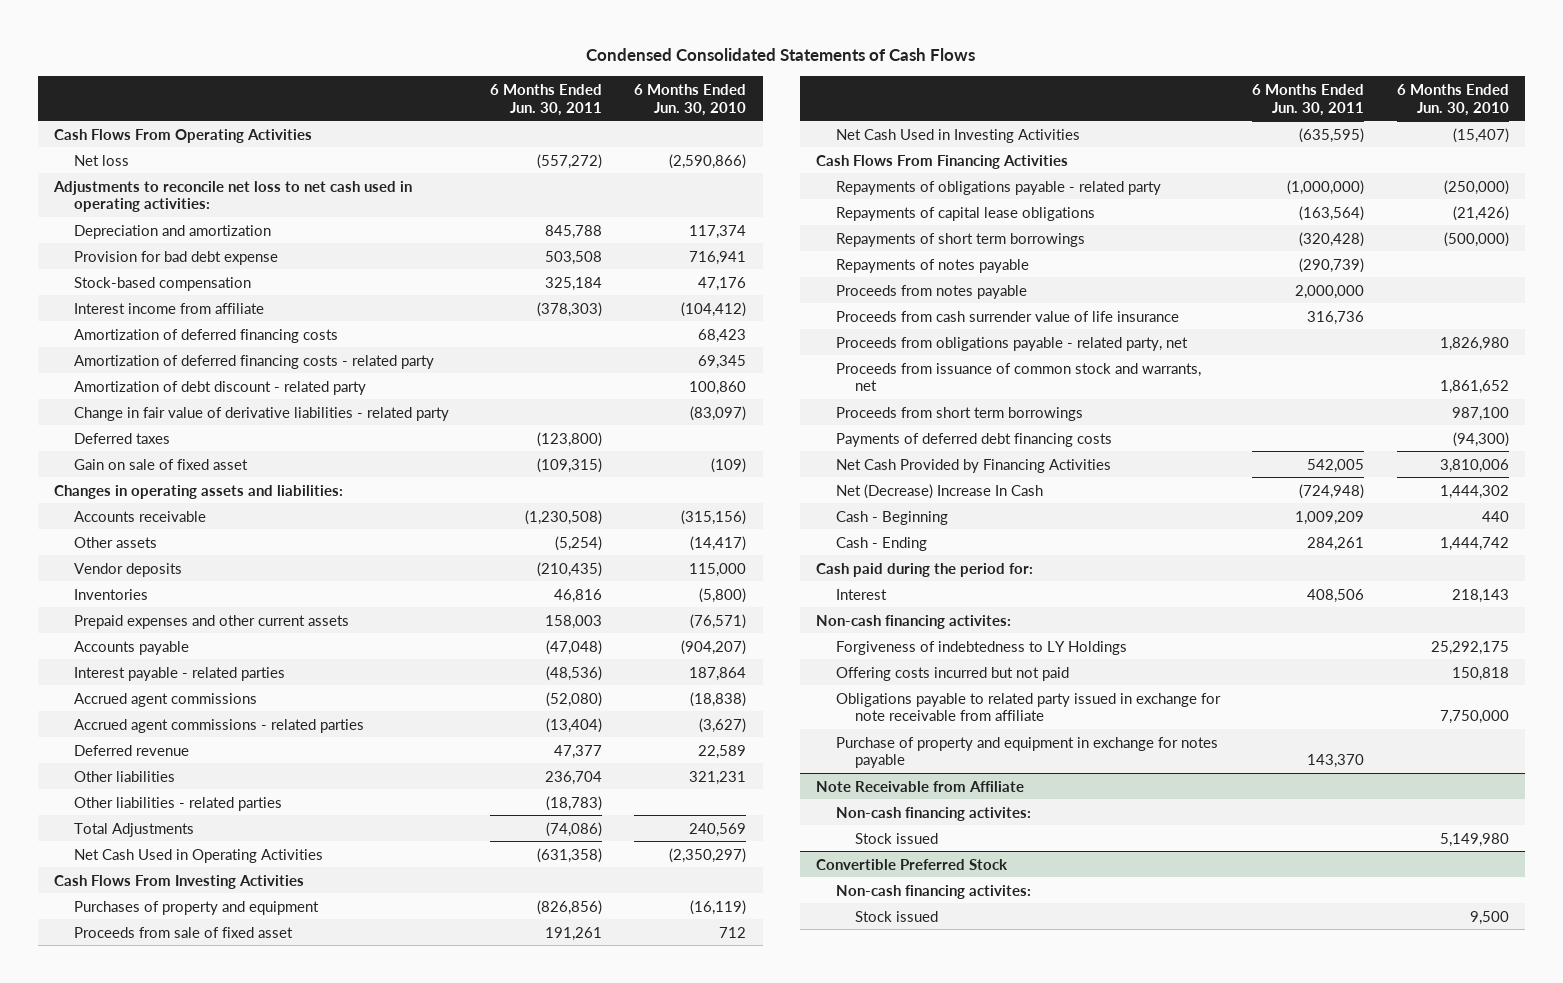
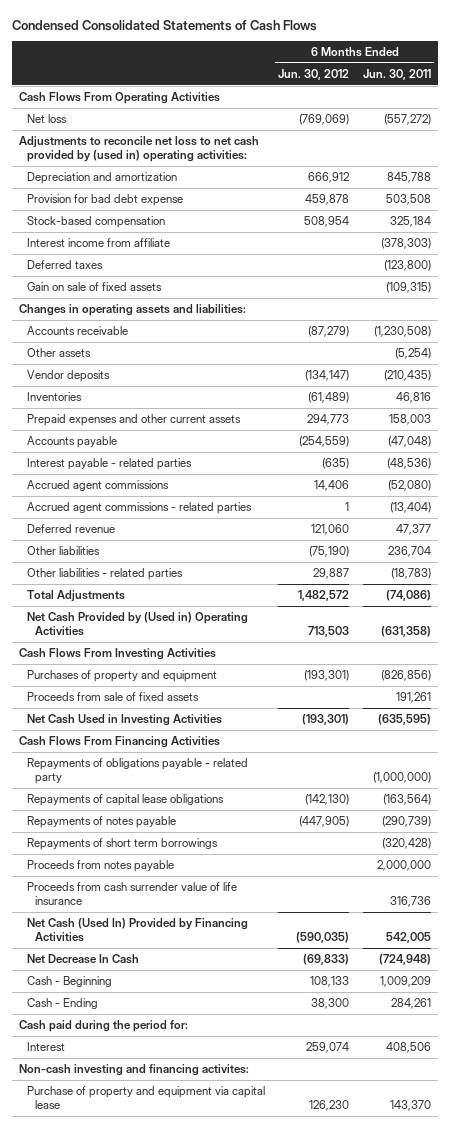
- | 6 Months Ended Jun. 30, 2011 | 6 Months Ended Jun. 30, 2010
+ | 6 Months Ended Jun. 30, 2012 | 6 Months Ended Jun. 30, 2011
- Adjustments to reconcile net loss to net cash used in operating activities:
+ Adjustments to reconcile net loss to net cash provided by (used in) operating activities:
- Amortization of deferred financing costs | | 68,423
- Amortization of deferred financing costs - related party | | 69,345
- Amortization of debt discount - related party | | 100,860
- Change in fair value of derivative liabilities - related party | | (83,097)
- Gain on sale of fixed asset | (109,315) | (109)
+ Gain on sale of fixed assets | | (109,315)
- Net Cash Used in Operating Activities | (631,358) | (2,350,297)
+ Net Cash Provided by (Used in) Operating Activities | 713,503 | (631,358)
- Proceeds from sale of fixed asset | 191,261 | 712
+ Proceeds from sale of fixed assets | | 191,261
moved down: Repayments of short term borrowings | | (320,428)
- Proceeds from obligations payable - related party, net | | 1,826,980
- Proceeds from issuance of common stock and warrants, net | | 1,861,652
- Proceeds from short term borrowings | | 987,100
- Payments of deferred debt financing costs | | (94,300)
- Net Cash Provided by Financing Activities | 542,005 | 3,810,006
- Net (Decrease) Increase In Cash | (724,948) | 1,444,302
+ Net Cash (Used In) Provided by Financing Activities | (590,035) | 542,005
+ Net Decrease In Cash | (69,833) | (724,948)
- Non-cash financing activites:
- Forgiveness of indebtedness to LY Holdings | | 25,292,175
- Offering costs incurred but not paid | | 150,818
- Obligations payable to related party issued in exchange for note receivable from affiliate | | 7,750,000
- Purchase of property and equipment in exchange for notes payable | 143,370 |
- Note Receivable from Affiliate
- Non-cash financing activites:
- Stock issued | | 5,149,980
- Convertible Preferred Stock
- Non-cash financing activites:
- Stock issued | | 9,500
+ Non-cash investing and financing activites:
+ Purchase of property and equipment via capital lease | 126,230 | 143,370

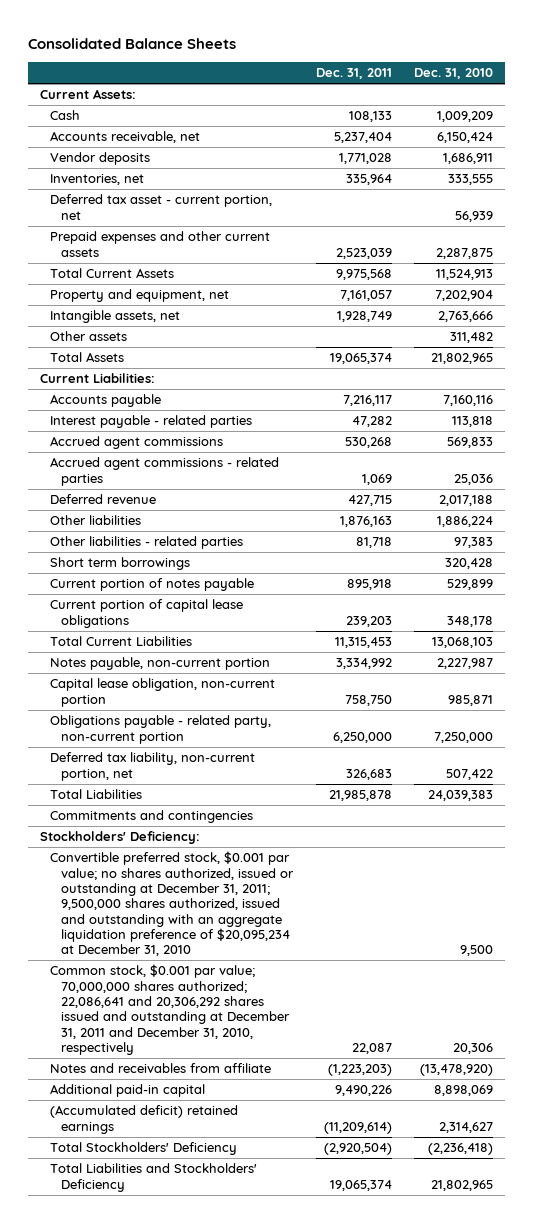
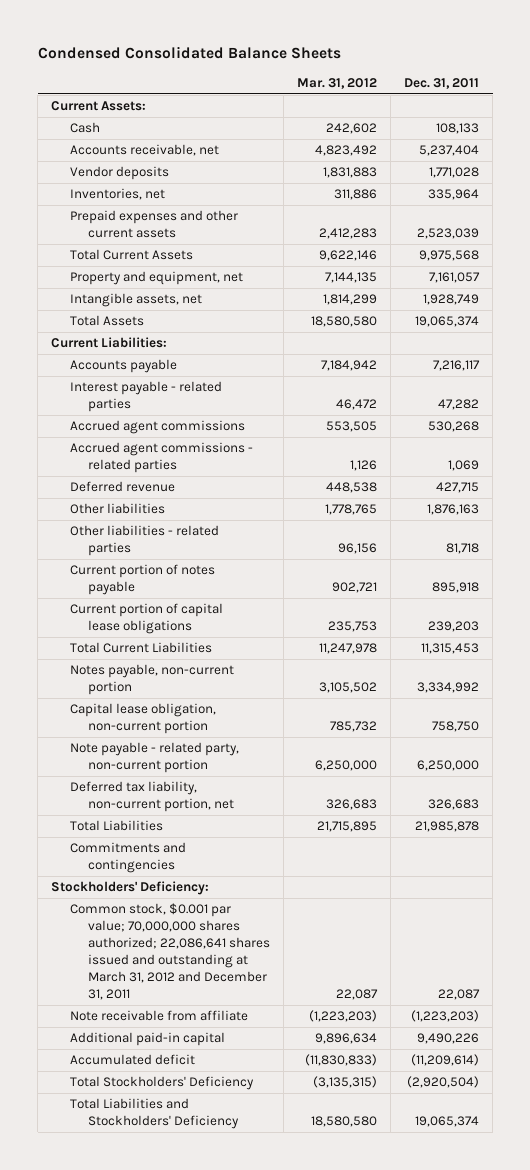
- Consolidated Balance Sheets
+ Condensed Consolidated Balance Sheets
- | Dec. 31, 2011 | Dec. 31, 2010
+ | Mar. 31, 2012 | Dec. 31, 2011
- Deferred tax asset - current portion, net | | 56,939
- Other assets | | 311,482
- Short term borrowings | | 320,428
- Obligations payable - related party, non-current portion | 6,250,000 | 7,250,000
+ Note payable - related party, non-current portion | 6,250,000 | 6,250,000
- Convertible preferred stock, $0.001 par value; no shares authorized, issued or outstanding at December 31, 2011; 9,500,000 shares authorized, issued and outstanding with an aggregate liquidation preference of $20,095,234 at December 31, 2010 | | 9,500
- Common stock, $0.001 par value; 70,000,000 shares authorized; 22,086,641 and 20,306,292 shares issued and outstanding at December 31, 2011 and December 31, 2010, respectively | 22,087 | 20,306
- Notes and receivables from affiliate | (1,223,203) | (13,478,920)
+ Common stock, $0.001 par value; 70,000,000 shares authorized; 22,086,641 shares issued and outstanding at March 31, 2012 and December 31, 2011 | 22,087 | 22,087
+ Note receivable from affiliate | (1,223,203) | (1,223,203)
- (Accumulated deficit) retained earnings | (11,209,614) | 2,314,627
+ Accumulated deficit | (11,830,833) | (11,209,614)

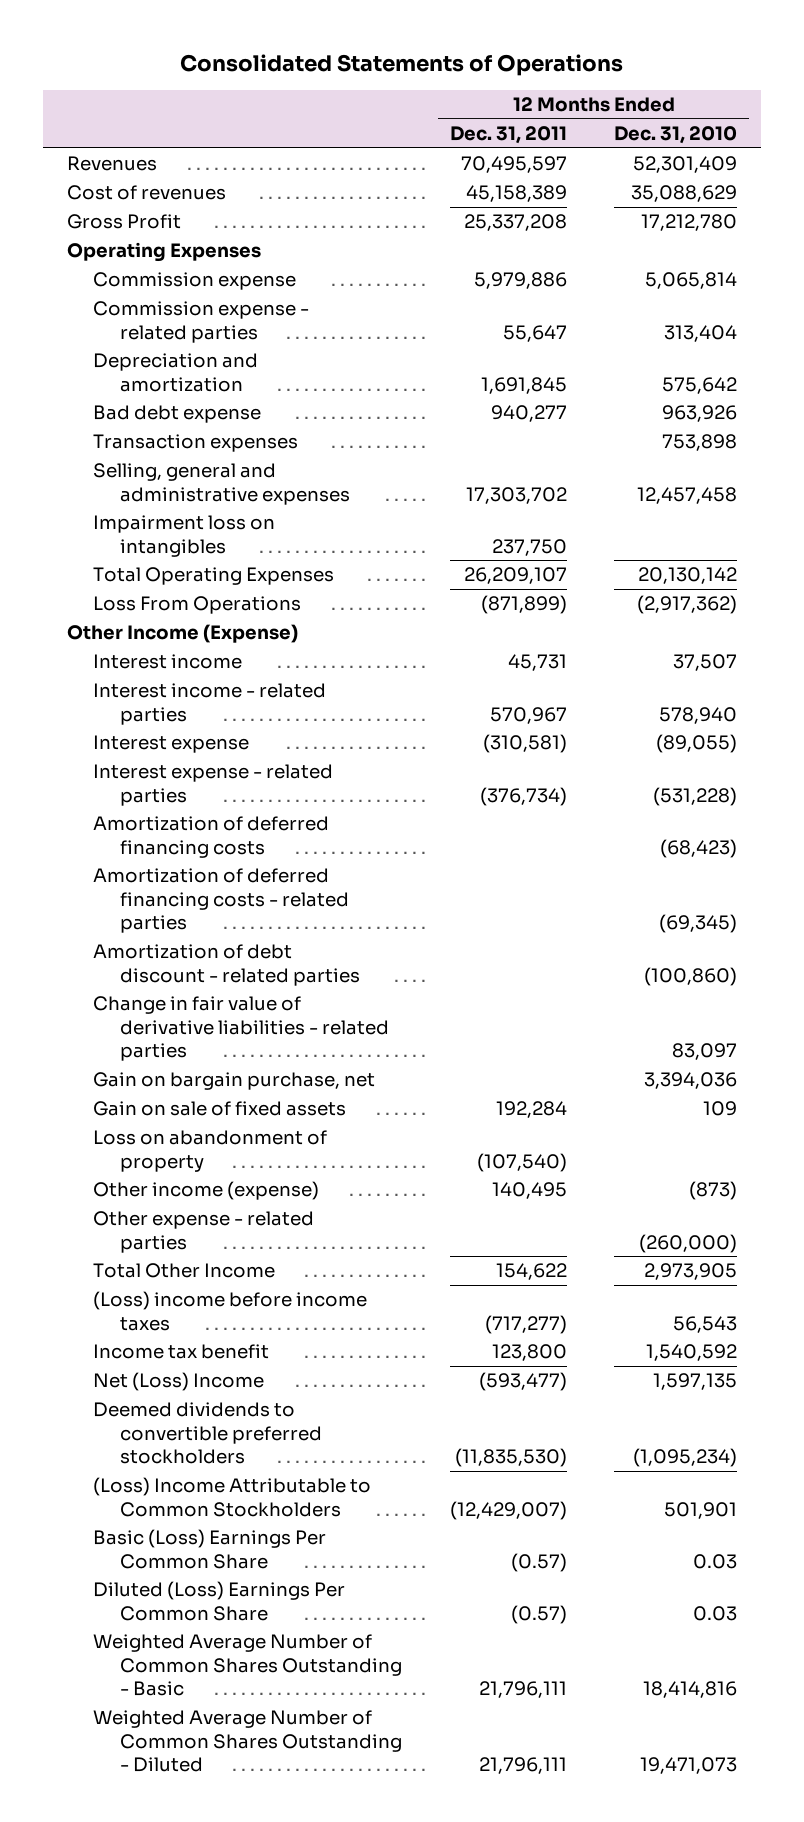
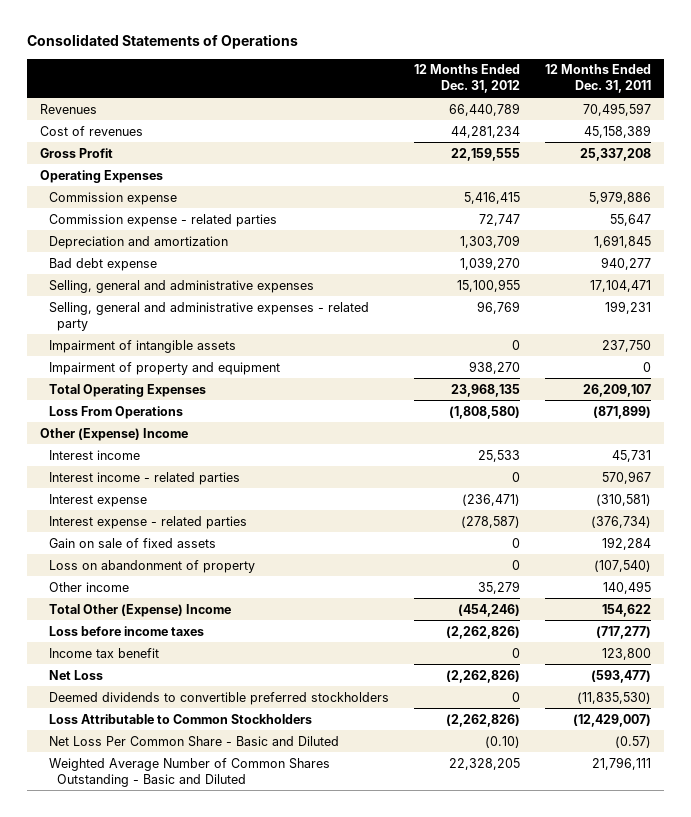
- | 12 Months Ended Dec. 31, 2011 | 12 Months Ended Dec. 31, 2010
+ | 12 Months Ended Dec. 31, 2012 | 12 Months Ended Dec. 31, 2011
- Transaction expenses | | 753,898
- Selling, general and administrative expenses | 17,303,702 | 12,457,458
- Impairment loss on intangibles | 237,750 |
+ Selling, general and administrative expenses | 15,100,955 | 17,104,471
+ Selling, general and administrative expenses - related party | 96,769 | 199,231
+ Impairment of intangible assets | 0 | 237,750
+ Impairment of property and equipment | 938,270 | 0
- Other Income (Expense)
+ Other (Expense) Income
- Amortization of deferred financing costs | | (68,423)
- Amortization of deferred financing costs - related parties | | (69,345)
- Amortization of debt discount - related parties | | (100,860)
- Change in fair value of derivative liabilities - related parties | | 83,097
- Gain on bargain purchase, net | | 3,394,036
- Other income (expense) | 140,495 | (873)
- Other expense - related parties | | (260,000)
- Total Other Income | 154,622 | 2,973,905
- (Loss) income before income taxes | (717,277) | 56,543
+ Other income | 35,279 | 140,495
+ Total Other (Expense) Income | (454,246) | 154,622
+ Loss before income taxes | (2,262,826) | (717,277)
- Net (Loss) Income | (593,477) | 1,597,135
+ Net Loss | (2,262,826) | (593,477)
- (Loss) Income Attributable to Common Stockholders | (12,429,007) | 501,901
- Basic (Loss) Earnings Per Common Share | (0.57) | 0.03
- Diluted (Loss) Earnings Per Common Share | (0.57) | 0.03
- Weighted Average Number of Common Shares Outstanding - Basic | 21,796,111 | 18,414,816
- Weighted Average Number of Common Shares Outstanding - Diluted | 21,796,111 | 19,471,073
+ Loss Attributable to Common Stockholders | (2,262,826) | (12,429,007)
+ Net Loss Per Common Share - Basic and Diluted | (0.10) | (0.57)
+ Weighted Average Number of Common Shares Outstanding - Basic and Diluted | 22,328,205 | 21,796,111

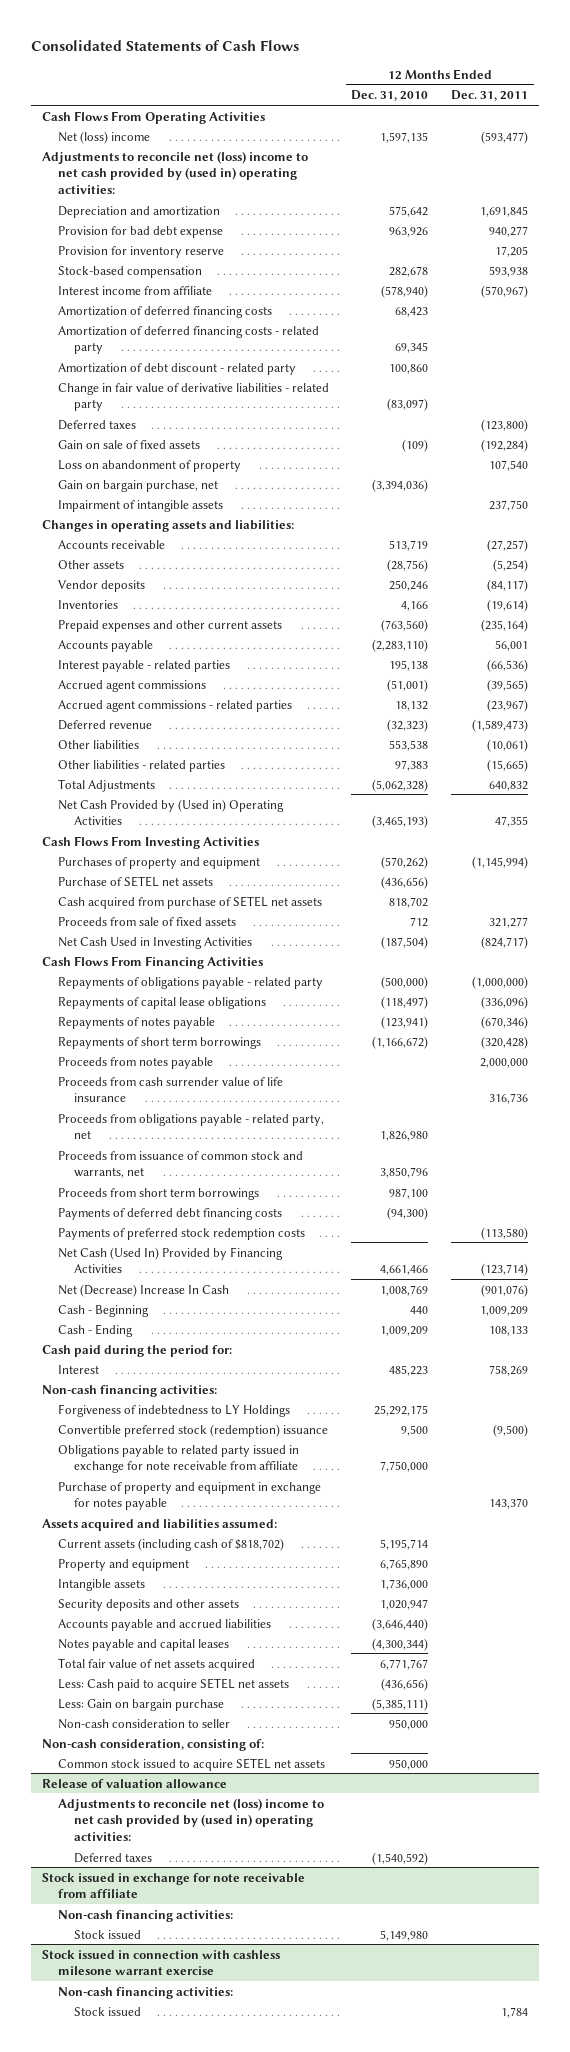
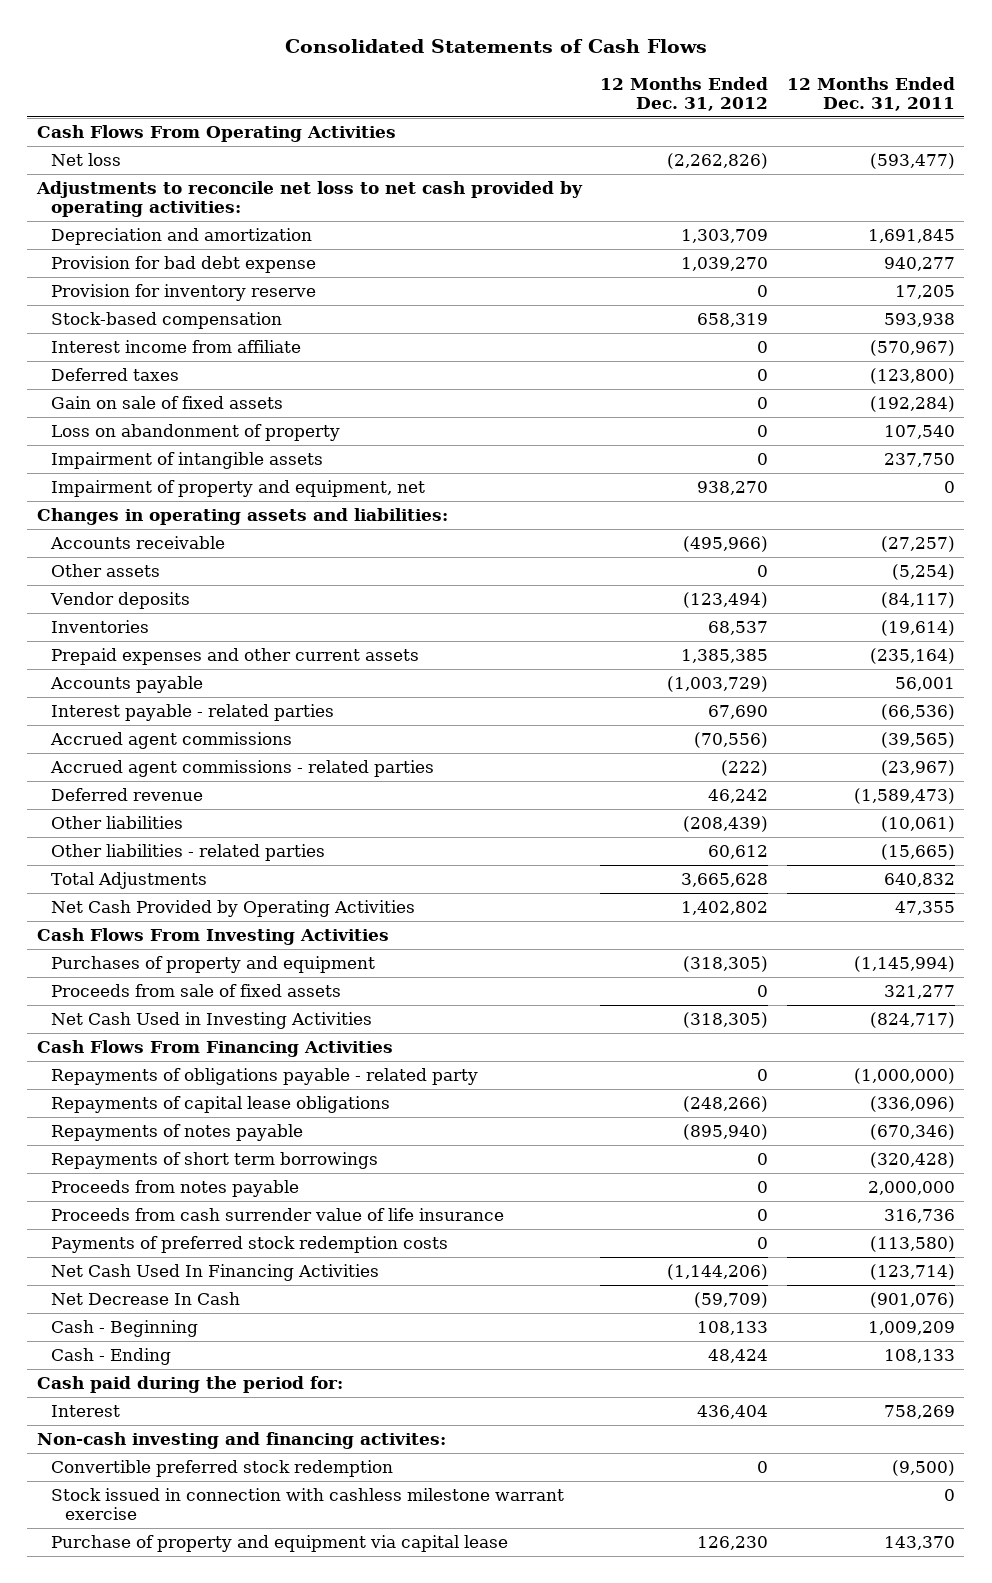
- | 12 Months Ended Dec. 31, 2010 | 12 Months Ended Dec. 31, 2011
+ | 12 Months Ended Dec. 31, 2012 | 12 Months Ended Dec. 31, 2011
- Net (loss) income | 1,597,135 | (593,477)
- Adjustments to reconcile net (loss) income to net cash provided by (used in) operating activities:
+ Net loss | (2,262,826) | (593,477)
+ Adjustments to reconcile net loss to net cash provided by operating activities:
- Amortization of deferred financing costs | 68,423 |
- Amortization of deferred financing costs - related party | 69,345 |
- Amortization of debt discount - related party | 100,860 |
- Change in fair value of derivative liabilities - related party | (83,097) |
- Gain on bargain purchase, net | (3,394,036) |
+ Impairment of property and equipment, net | 938,270 | 0
- Net Cash Provided by (Used in) Operating Activities | (3,465,193) | 47,355
+ Net Cash Provided by Operating Activities | 1,402,802 | 47,355
- Purchase of SETEL net assets | (436,656) |
- Cash acquired from purchase of SETEL net assets | 818,702 |
- Proceeds from obligations payable - related party, net | 1,826,980 |
- Proceeds from issuance of common stock and warrants, net | 3,850,796 |
- Proceeds from short term borrowings | 987,100 |
- Payments of deferred debt financing costs | (94,300) |
- Net Cash (Used In) Provided by Financing Activities | 4,661,466 | (123,714)
- Net (Decrease) Increase In Cash | 1,008,769 | (901,076)
+ Net Cash Used In Financing Activities | (1,144,206) | (123,714)
+ Net Decrease In Cash | (59,709) | (901,076)
- Non-cash financing activities:
- Forgiveness of indebtedness to LY Holdings | 25,292,175 |
- Convertible preferred stock (redemption) issuance | 9,500 | (9,500)
- Obligations payable to related party issued in exchange for note receivable from affiliate | 7,750,000 |
- Purchase of property and equipment in exchange for notes payable | | 143,370
- Assets acquired and liabilities assumed:
- Current assets (including cash of $818,702) | 5,195,714 |
- Property and equipment | 6,765,890 |
- Intangible assets | 1,736,000 |
- Security deposits and other assets | 1,020,947 |
- Accounts payable and accrued liabilities | (3,646,440) |
- Notes payable and capital leases | (4,300,344) |
- Total fair value of net assets acquired | 6,771,767 |
- Less: Cash paid to acquire SETEL net assets | (436,656) |
- Less: Gain on bargain purchase | (5,385,111) |
- Non-cash consideration to seller | 950,000 |
- Non-cash consideration, consisting of:
- Common stock issued to acquire SETEL net assets | 950,000 |
- Release of valuation allowance
- Adjustments to reconcile net (loss) income to net cash provided by (used in) operating activities:
- Deferred taxes | (1,540,592) |
- Stock issued in exchange for note receivable from affiliate
- Non-cash financing activities:
- Stock issued | 5,149,980 |
- Stock issued in connection with cashless milesone warrant exercise
- Non-cash financing activities:
- Stock issued | | 1,784
+ Non-cash investing and financing activites:
+ Convertible preferred stock redemption | 0 | (9,500)
+ Stock issued in connection with cashless milestone warrant exercise | | 0
+ Purchase of property and equipment via capital lease | 126,230 | 143,370

